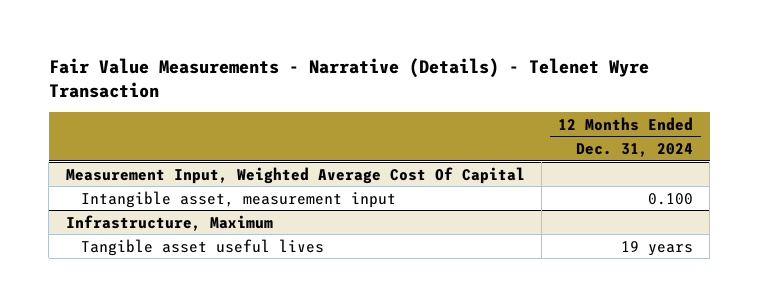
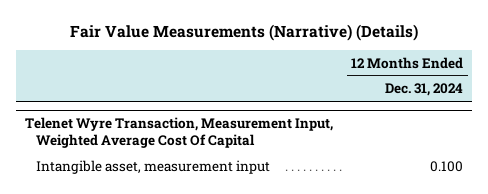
- Fair Value Measurements - Narrative (Details) - Telenet Wyre Transaction
+ Fair Value Measurements (Narrative) (Details)
- Measurement Input, Weighted Average Cost Of Capital
+ Telenet Wyre Transaction, Measurement Input, Weighted Average Cost Of Capital
- Infrastructure, Maximum
- Tangible asset useful lives | 19 years

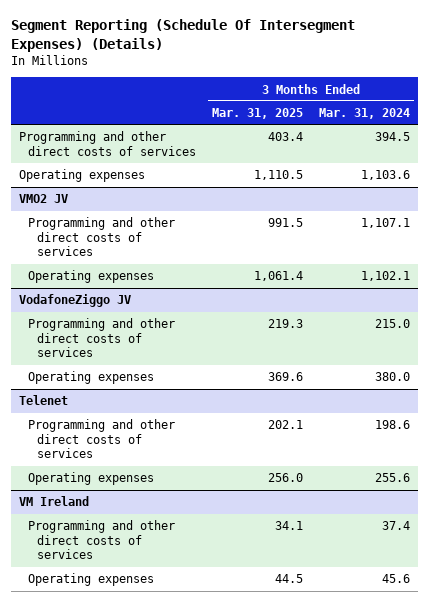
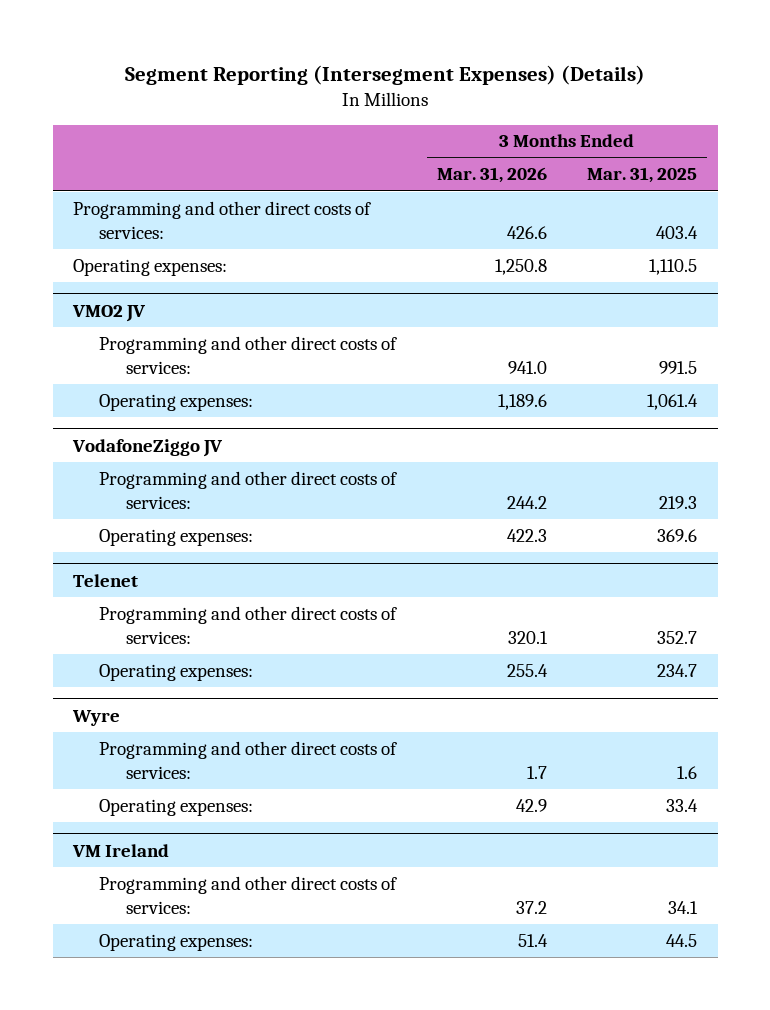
- Segment Reporting (Schedule Of Intersegment Expenses) (Details)
+ Segment Reporting (Intersegment Expenses) (Details)
- | 3 Months Ended Mar. 31, 2025 | 3 Months Ended Mar. 31, 2024
+ | 3 Months Ended Mar. 31, 2026 | 3 Months Ended Mar. 31, 2025
- Programming and other direct costs of services | 403.4 | 394.5
- Operating expenses | 1,110.5 | 1,103.6
+ Programming and other direct costs of services: | 426.6 | 403.4
+ Operating expenses: | 1,250.8 | 1,110.5
@ VMO2 JV
- Programming and other direct costs of services | 991.5 | 1,107.1
- Operating expenses | 1,061.4 | 1,102.1
+ Programming and other direct costs of services: | 941.0 | 991.5
+ Operating expenses: | 1,189.6 | 1,061.4
@ VodafoneZiggo JV
- Programming and other direct costs of services | 219.3 | 215.0
- Operating expenses | 369.6 | 380.0
+ Programming and other direct costs of services: | 244.2 | 219.3
+ Operating expenses: | 422.3 | 369.6
@ Telenet
- Programming and other direct costs of services | 202.1 | 198.6
- Operating expenses | 256.0 | 255.6
+ Programming and other direct costs of services: | 320.1 | 352.7
+ Operating expenses: | 255.4 | 234.7
+ Wyre
+ Programming and other direct costs of services: | 1.7 | 1.6
+ Operating expenses: | 42.9 | 33.4
@ VM Ireland
- Programming and other direct costs of services | 34.1 | 37.4
- Operating expenses | 44.5 | 45.6
+ Programming and other direct costs of services: | 37.2 | 34.1
+ Operating expenses: | 51.4 | 44.5

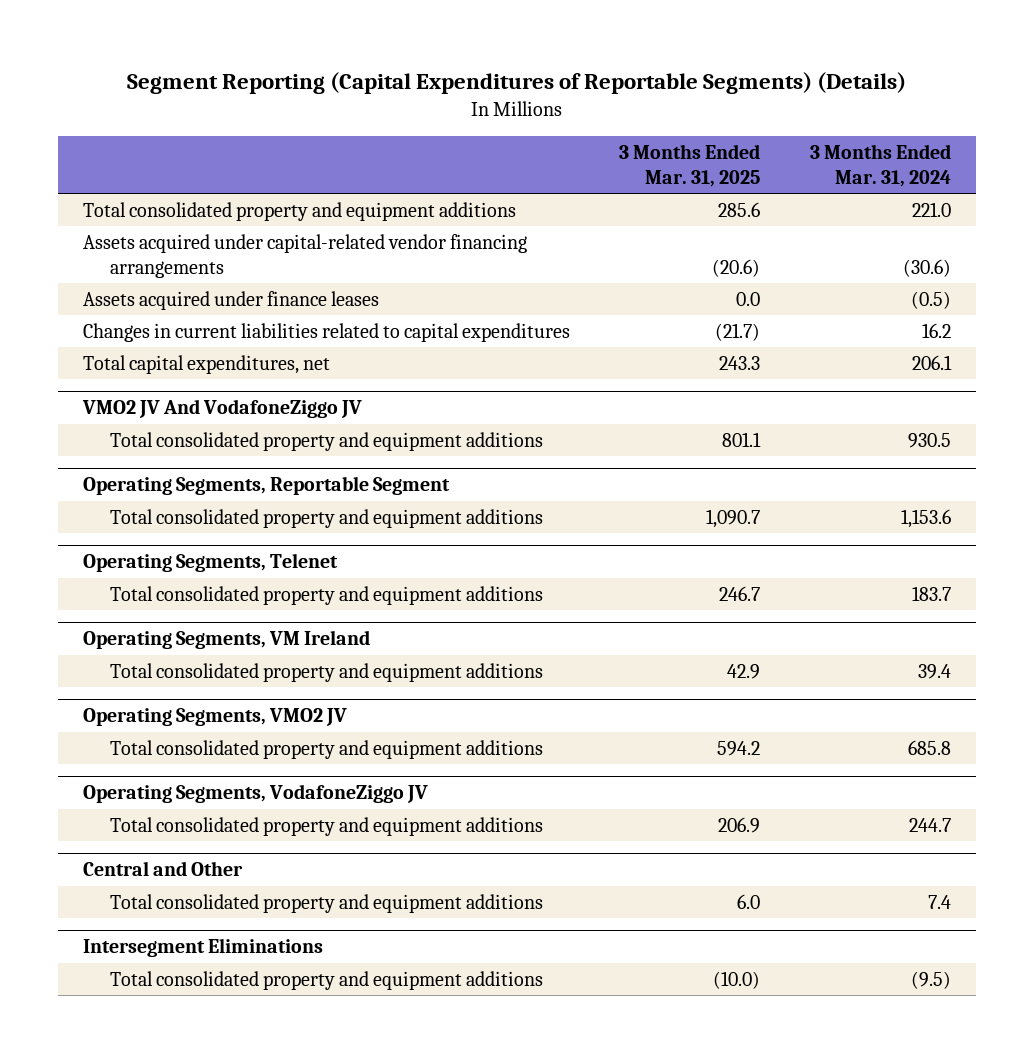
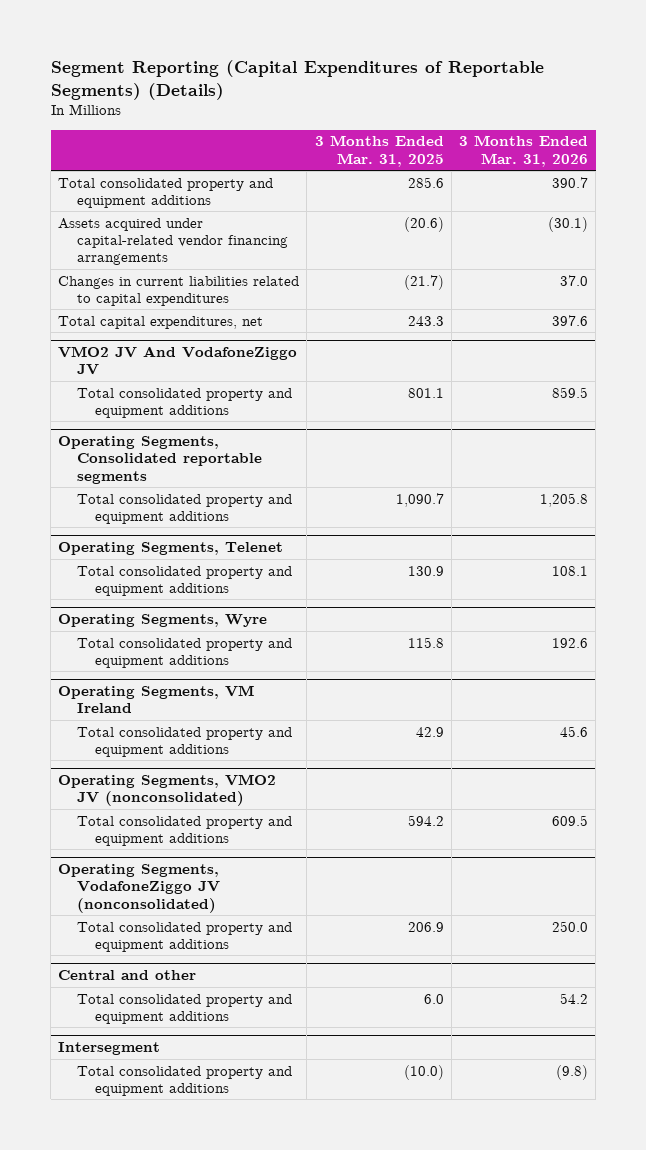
- | 3 Months Ended Mar. 31, 2025 | 3 Months Ended Mar. 31, 2024
+ | 3 Months Ended Mar. 31, 2025 | 3 Months Ended Mar. 31, 2026
- Assets acquired under finance leases | 0.0 | (0.5)
- Operating Segments, Reportable Segment
+ Operating Segments, Consolidated reportable segments
@ Operating Segments, Telenet
- Total consolidated property and equipment additions | 246.7 | 183.7
+ Total consolidated property and equipment additions | 130.9 | 108.1
+ Operating Segments, Wyre
+ Total consolidated property and equipment additions | 115.8 | 192.6
- Operating Segments, VMO2 JV
+ Operating Segments, VMO2 JV (nonconsolidated)
- Operating Segments, VodafoneZiggo JV
+ Operating Segments, VodafoneZiggo JV (nonconsolidated)
- Central and Other
+ Central and other
- Intersegment Eliminations
+ Intersegment

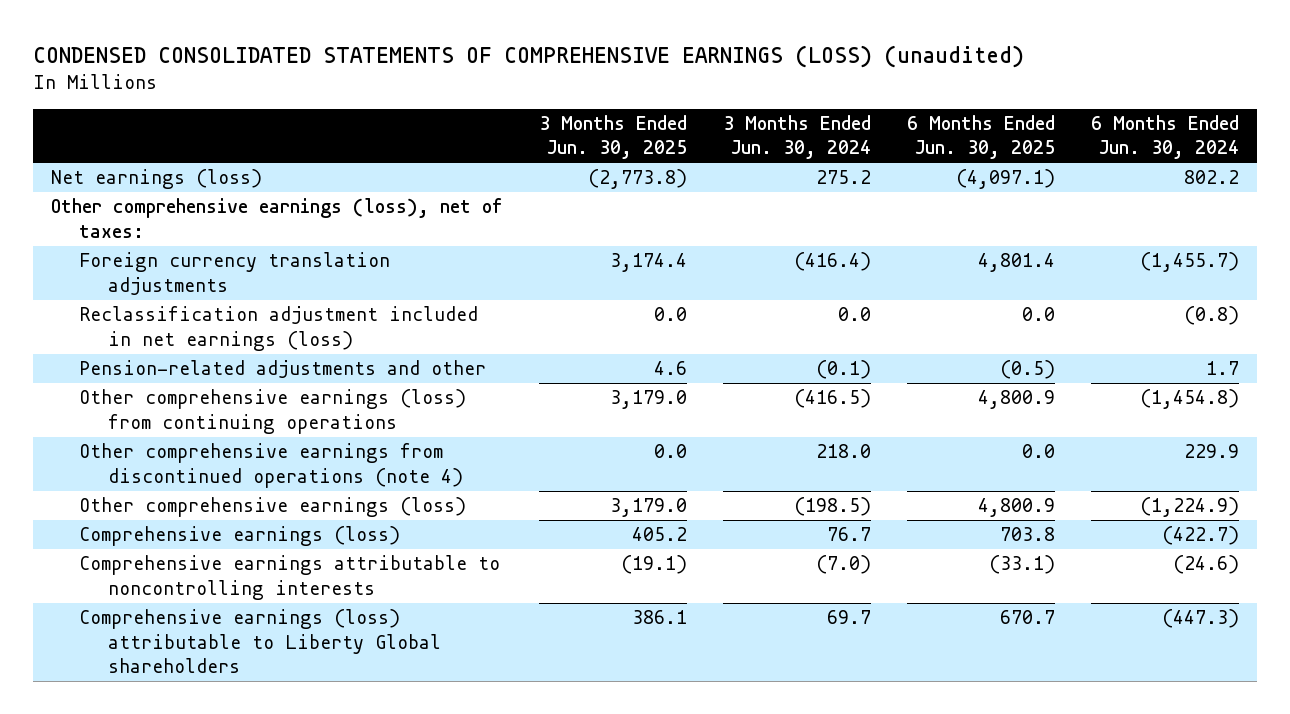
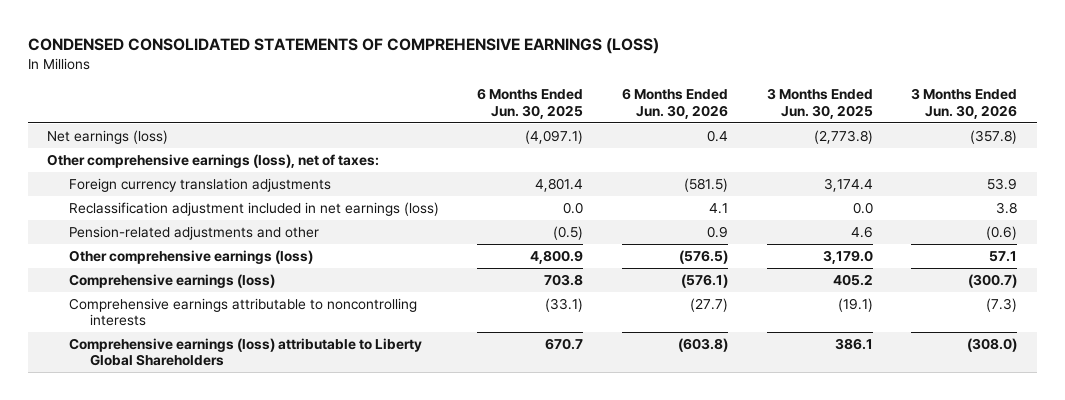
- CONDENSED CONSOLIDATED STATEMENTS OF COMPREHENSIVE EARNINGS (LOSS) (unaudited)
+ CONDENSED CONSOLIDATED STATEMENTS OF COMPREHENSIVE EARNINGS (LOSS)
- | 3 Months Ended Jun. 30, 2025 | 3 Months Ended Jun. 30, 2024 | 6 Months Ended Jun. 30, 2025 | 6 Months Ended Jun. 30, 2024
+ | 6 Months Ended Jun. 30, 2025 | 6 Months Ended Jun. 30, 2026 | 3 Months Ended Jun. 30, 2025 | 3 Months Ended Jun. 30, 2026
- Other comprehensive earnings (loss) from continuing operations | 3,179.0 | (416.5) | 4,800.9 | (1,454.8)
- Other comprehensive earnings from discontinued operations (note 4) | 0.0 | 218.0 | 0.0 | 229.9
- Comprehensive earnings (loss) attributable to Liberty Global shareholders | 386.1 | 69.7 | 670.7 | (447.3)
+ Comprehensive earnings (loss) attributable to Liberty Global Shareholders | 670.7 | (603.8) | 386.1 | (308.0)

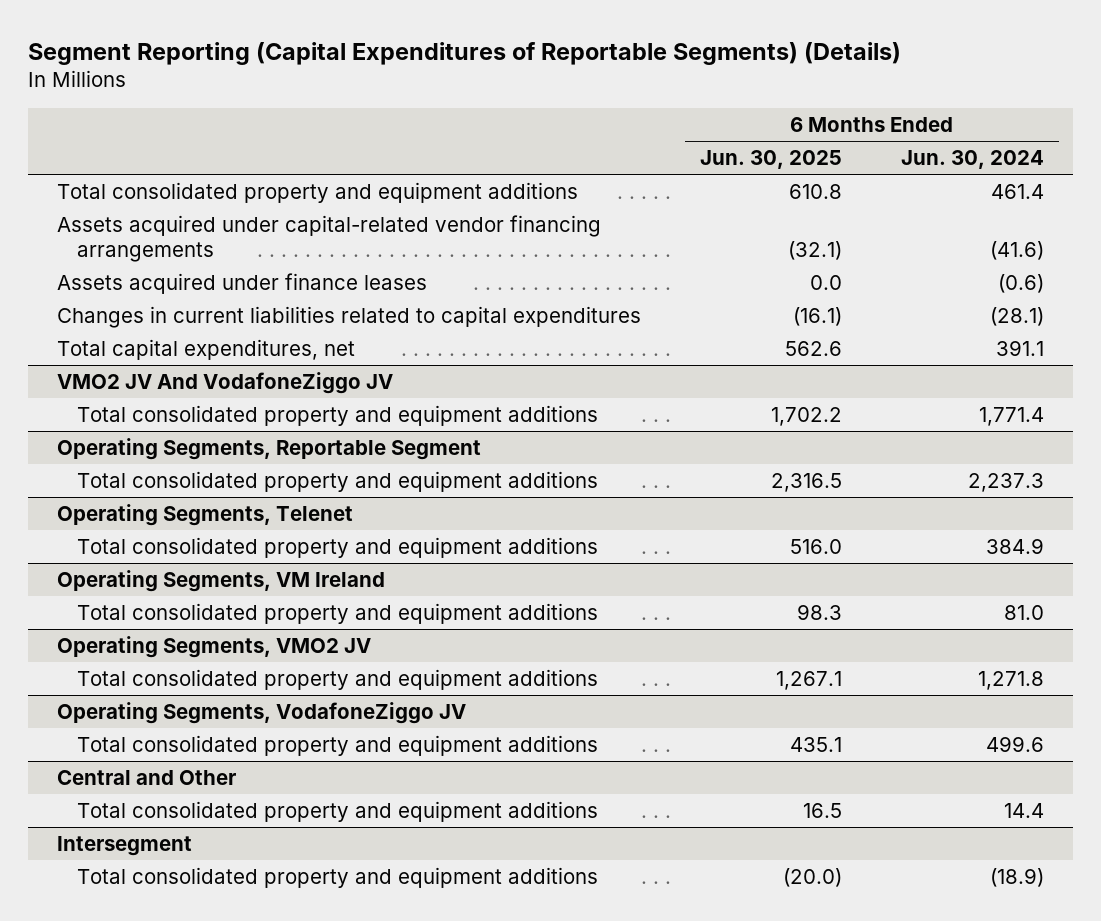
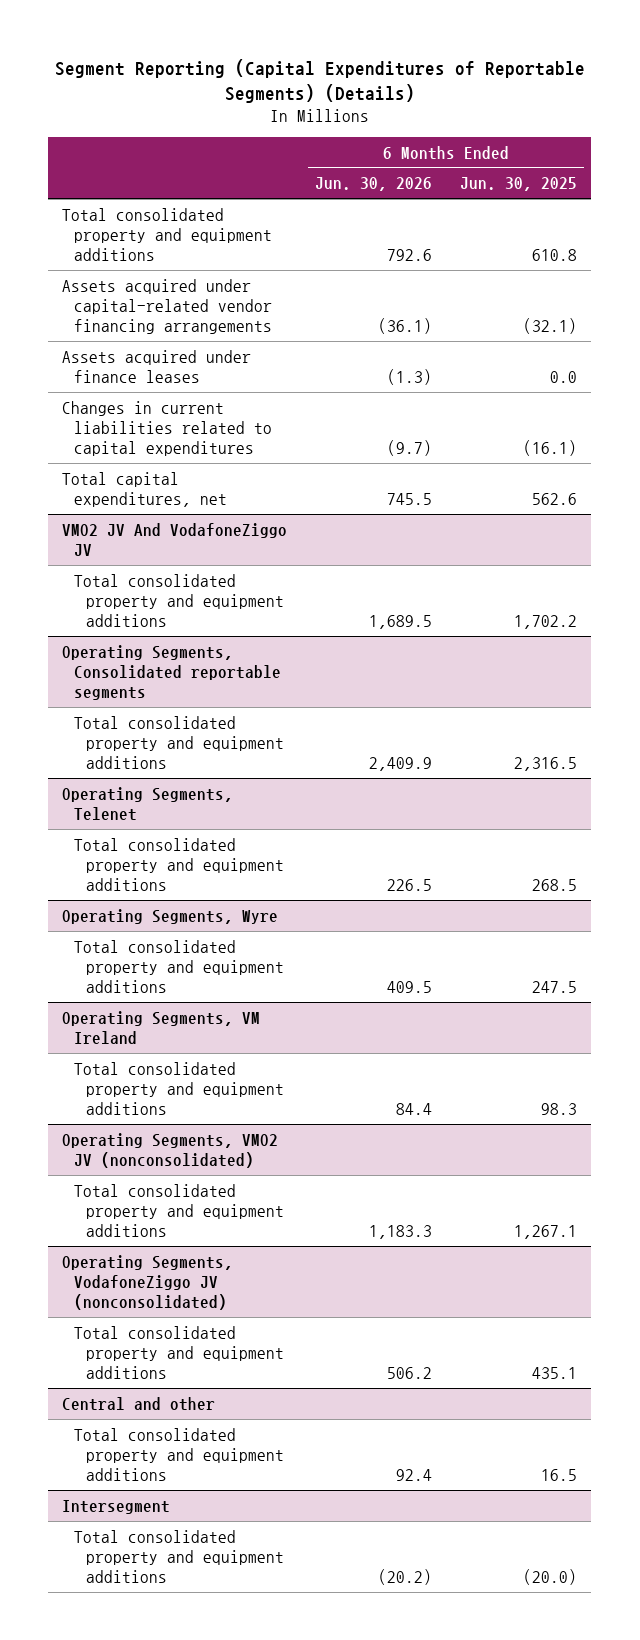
- | 6 Months Ended Jun. 30, 2025 | 6 Months Ended Jun. 30, 2024
+ | 6 Months Ended Jun. 30, 2026 | 6 Months Ended Jun. 30, 2025
- Operating Segments, Reportable Segment
+ Operating Segments, Consolidated reportable segments
@ Operating Segments, Telenet
- Total consolidated property and equipment additions | 516.0 | 384.9
+ Total consolidated property and equipment additions | 226.5 | 268.5
+ Operating Segments, Wyre
+ Total consolidated property and equipment additions | 409.5 | 247.5
- Operating Segments, VMO2 JV
+ Operating Segments, VMO2 JV (nonconsolidated)
- Operating Segments, VodafoneZiggo JV
+ Operating Segments, VodafoneZiggo JV (nonconsolidated)
- Central and Other
+ Central and other

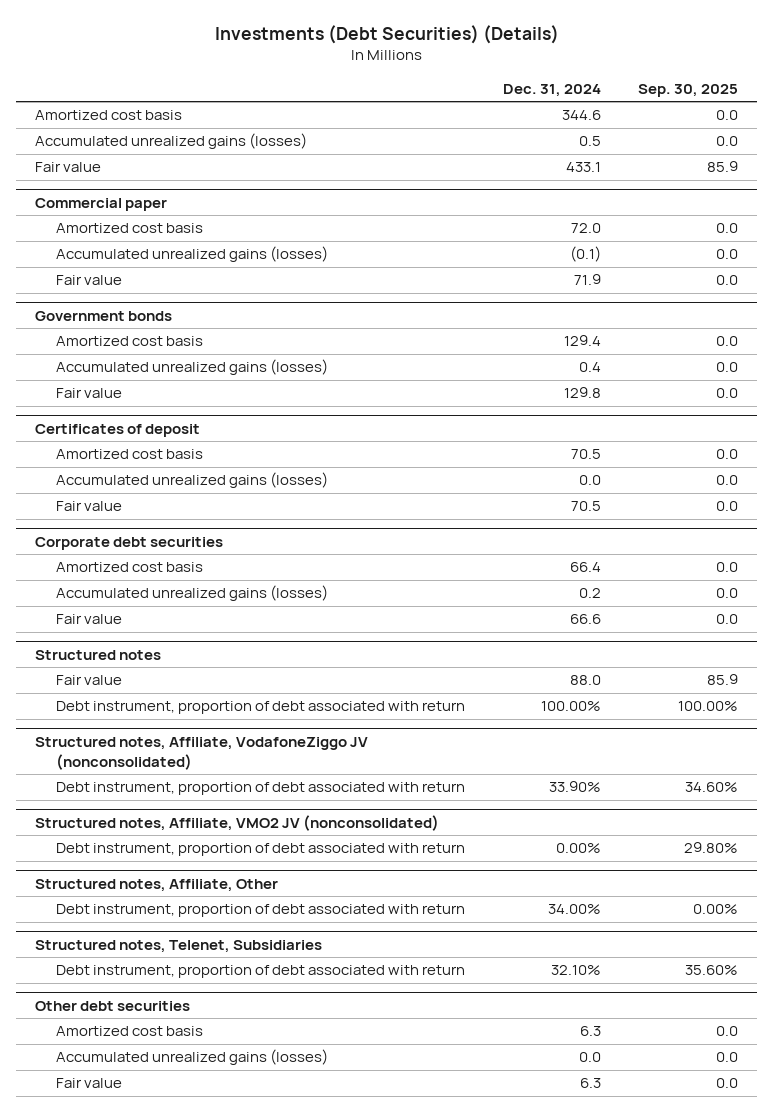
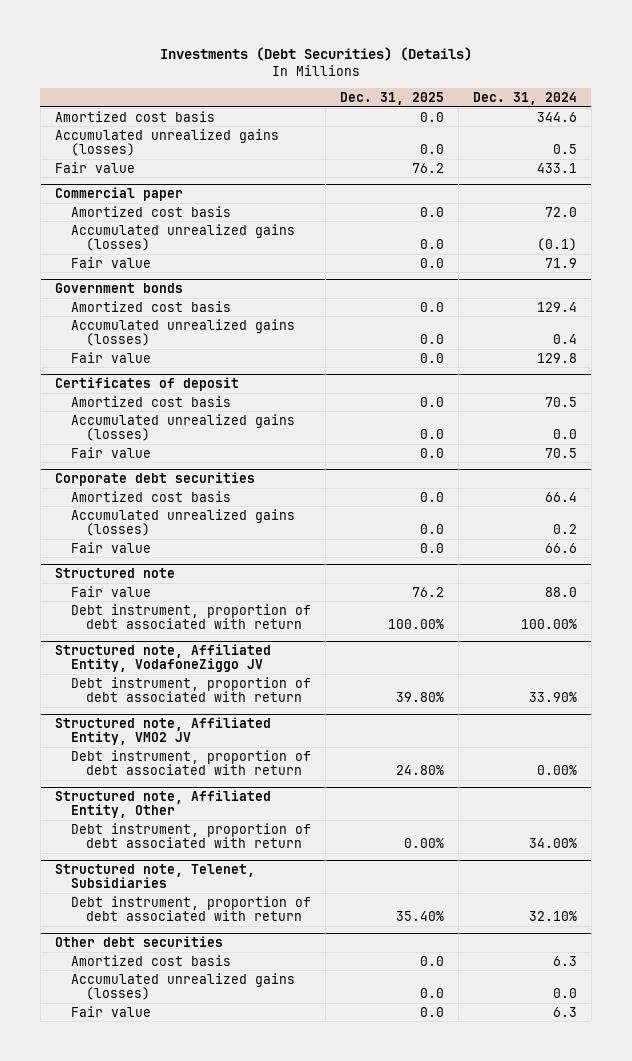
- | Dec. 31, 2024 | Sep. 30, 2025
+ | Dec. 31, 2025 | Dec. 31, 2024
- Structured notes
+ Structured note
- Structured notes, Affiliate, VodafoneZiggo JV (nonconsolidated)
+ Structured note, Affiliated Entity, VodafoneZiggo JV
- Structured notes, Affiliate, VMO2 JV (nonconsolidated)
+ Structured note, Affiliated Entity, VMO2 JV
- Structured notes, Affiliate, Other
+ Structured note, Affiliated Entity, Other
- Structured notes, Telenet, Subsidiaries
+ Structured note, Telenet, Subsidiaries

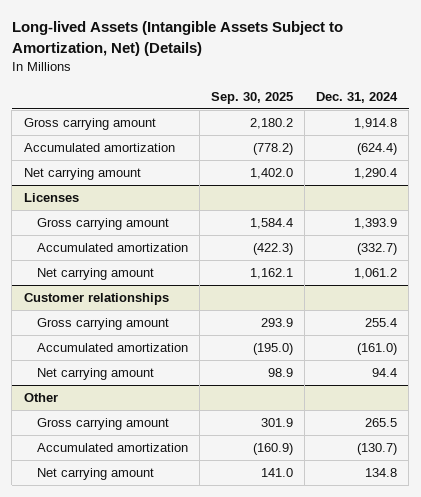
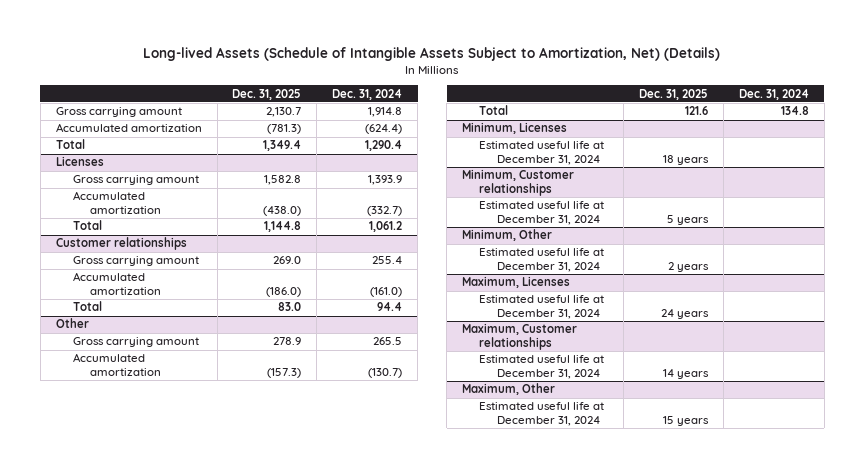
- Long-lived Assets (Intangible Assets Subject to Amortization, Net) (Details)
+ Long-lived Assets (Schedule of Intangible Assets Subject to Amortization, Net) (Details)
- | Sep. 30, 2025 | Dec. 31, 2024
+ | Dec. 31, 2025 | Dec. 31, 2024
- Net carrying amount | 1,402.0 | 1,290.4
+ Total | 1,349.4 | 1,290.4
@ Licenses
- Net carrying amount | 1,162.1 | 1,061.2
+ Total | 1,144.8 | 1,061.2
@ Customer relationships
- Net carrying amount | 98.9 | 94.4
+ Total | 83.0 | 94.4
@ Other
- Net carrying amount | 141.0 | 134.8
+ Total | 121.6 | 134.8
+ Minimum, Licenses
+ Estimated useful life at December 31, 2024 | 18 years |
+ Minimum, Customer relationships
+ Estimated useful life at December 31, 2024 | 5 years |
+ Minimum, Other
+ Estimated useful life at December 31, 2024 | 2 years |
+ Maximum, Licenses
+ Estimated useful life at December 31, 2024 | 24 years |
+ Maximum, Customer relationships
+ Estimated useful life at December 31, 2024 | 14 years |
+ Maximum, Other
+ Estimated useful life at December 31, 2024 | 15 years |

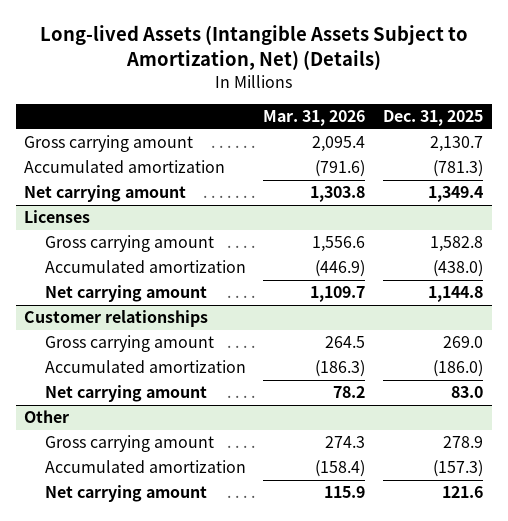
- Long-lived Assets (Schedule of Intangible Assets Subject to Amortization, Net) (Details)
+ Long-lived Assets (Intangible Assets Subject to Amortization, Net) (Details)
- | Dec. 31, 2025 | Dec. 31, 2024
+ | Mar. 31, 2026 | Dec. 31, 2025
- Total | 1,349.4 | 1,290.4
+ Net carrying amount | 1,303.8 | 1,349.4
@ Licenses
- Total | 1,144.8 | 1,061.2
+ Net carrying amount | 1,109.7 | 1,144.8
@ Customer relationships
- Total | 83.0 | 94.4
+ Net carrying amount | 78.2 | 83.0
@ Other
- Total | 121.6 | 134.8
- Minimum, Licenses
- Estimated useful life at December 31, 2024 | 18 years |
- Minimum, Customer relationships
- Estimated useful life at December 31, 2024 | 5 years |
- Minimum, Other
- Estimated useful life at December 31, 2024 | 2 years |
- Maximum, Licenses
- Estimated useful life at December 31, 2024 | 24 years |
- Maximum, Customer relationships
- Estimated useful life at December 31, 2024 | 14 years |
- Maximum, Other
- Estimated useful life at December 31, 2024 | 15 years |
@ Other
+ Net carrying amount | 115.9 | 121.6

